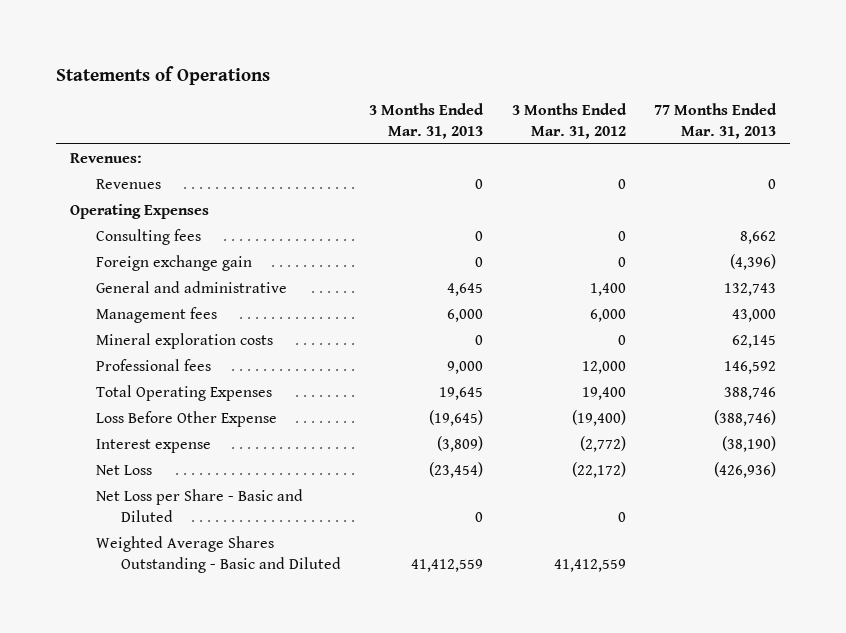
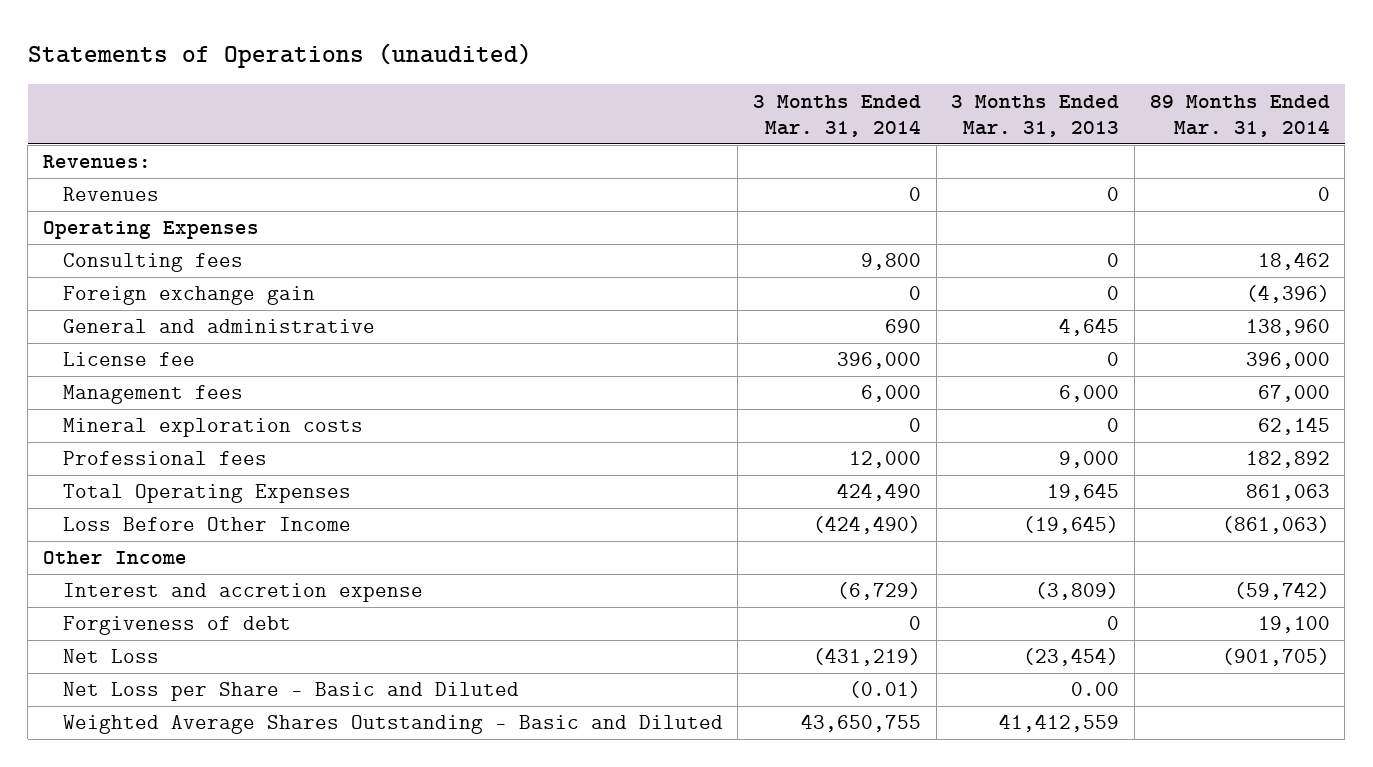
- Statements of Operations
+ Statements of Operations (unaudited)
- | 3 Months Ended Mar. 31, 2013 | 3 Months Ended Mar. 31, 2012 | 77 Months Ended Mar. 31, 2013
+ | 3 Months Ended Mar. 31, 2014 | 3 Months Ended Mar. 31, 2013 | 89 Months Ended Mar. 31, 2014
+ License fee | 396,000 | 0 | 396,000
- Loss Before Other Expense | (19,645) | (19,400) | (388,746)
- Interest expense | (3,809) | (2,772) | (38,190)
+ Loss Before Other Income | (424,490) | (19,645) | (861,063)
+ Other Income
+ Interest and accretion expense | (6,729) | (3,809) | (59,742)
+ Forgiveness of debt | 0 | 0 | 19,100
- Net Loss per Share - Basic and Diluted | 0 | 0 |
+ Net Loss per Share - Basic and Diluted | (0.01) | 0.00 |

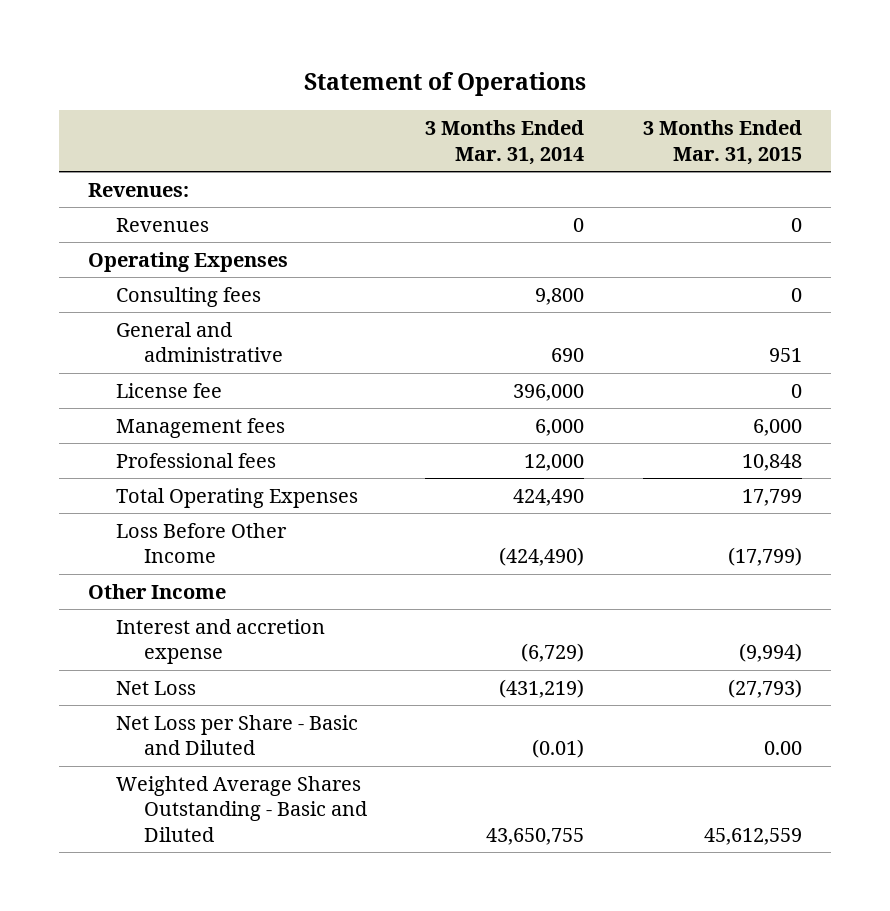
- Statements of Operations (unaudited)
+ Statement of Operations
- | 3 Months Ended Mar. 31, 2014 | 3 Months Ended Mar. 31, 2013 | 89 Months Ended Mar. 31, 2014
+ | 3 Months Ended Mar. 31, 2014 | 3 Months Ended Mar. 31, 2015
- Foreign exchange gain | 0 | 0 | (4,396)
- Mineral exploration costs | 0 | 0 | 62,145
- Forgiveness of debt | 0 | 0 | 19,100

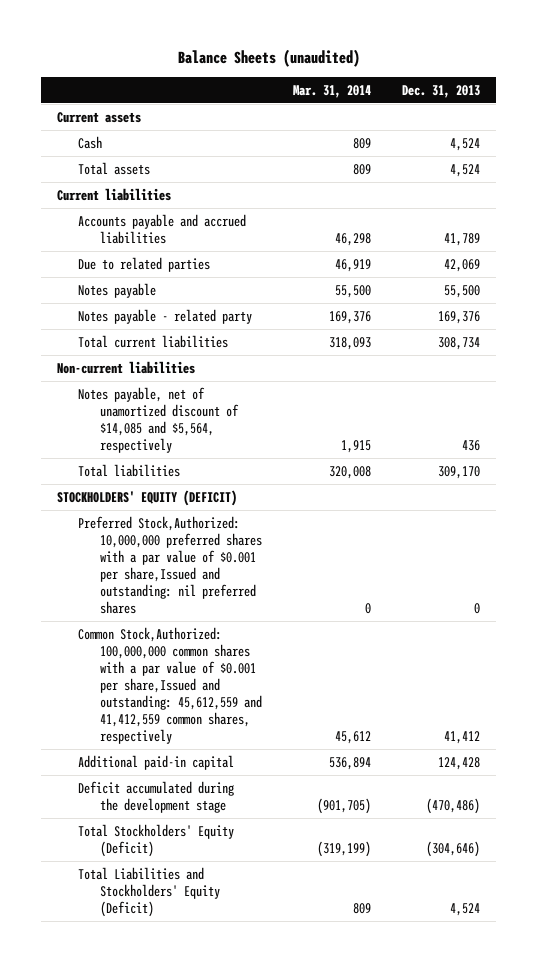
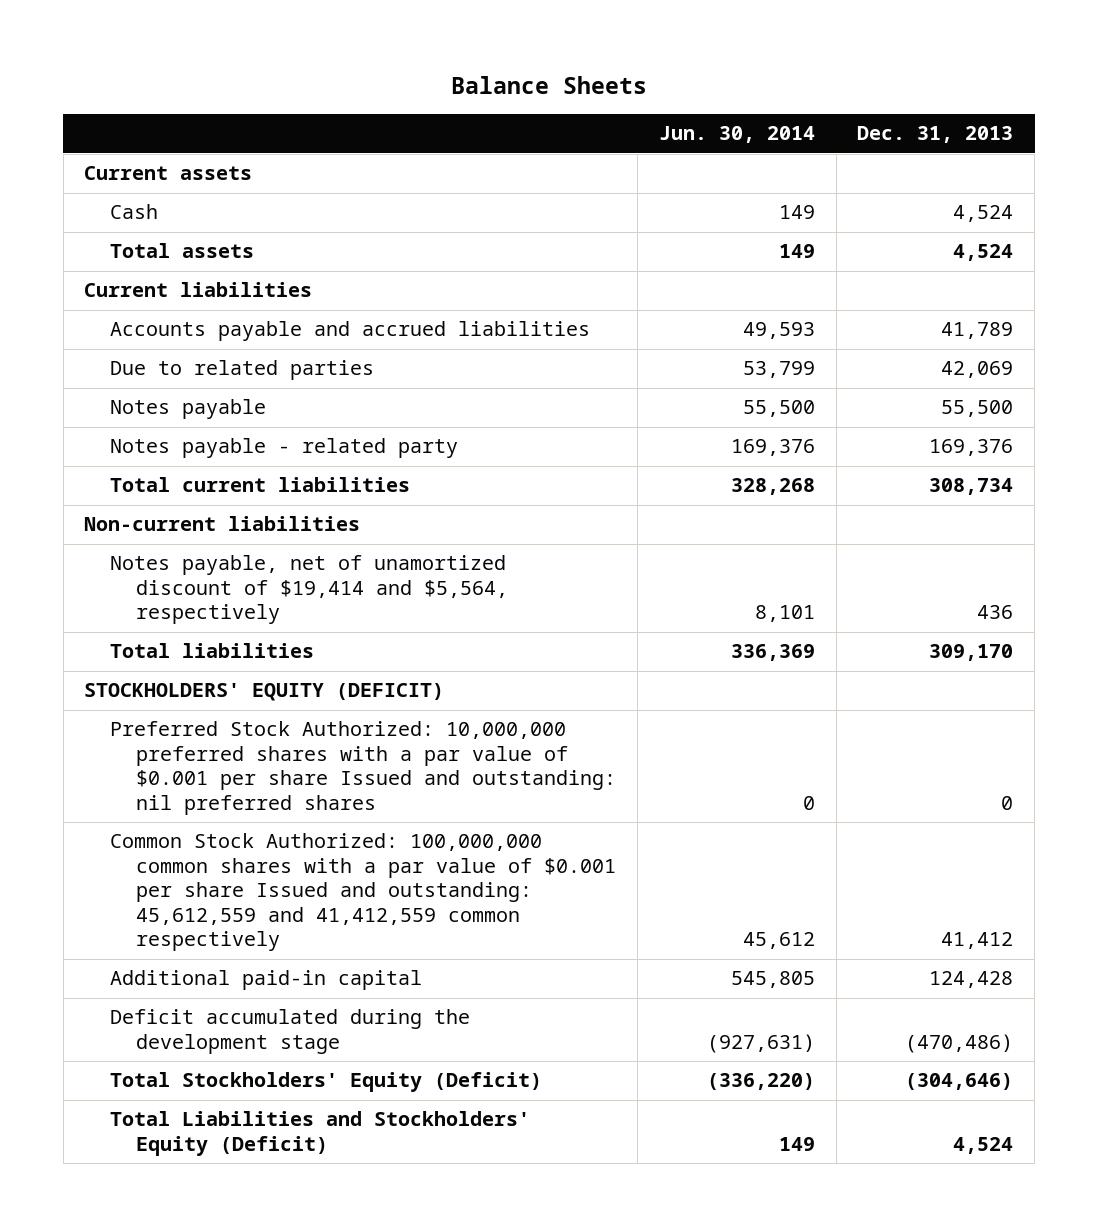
- Balance Sheets (unaudited)
+ Balance Sheets
- | Mar. 31, 2014 | Dec. 31, 2013
+ | Jun. 30, 2014 | Dec. 31, 2013
- Notes payable, net of unamortized discount of $14,085 and $5,564, respectively | 1,915 | 436
+ Notes payable, net of unamortized discount of $19,414 and $5,564, respectively | 8,101 | 436
- Preferred Stock,Authorized: 10,000,000 preferred shares with a par value of $0.001 per share,Issued and outstanding: nil preferred shares | 0 | 0
- Common Stock,Authorized: 100,000,000 common shares with a par value of $0.001 per share,Issued and outstanding: 45,612,559 and 41,412,559 common shares, respectively | 45,612 | 41,412
+ Preferred Stock Authorized: 10,000,000 preferred shares with a par value of $0.001 per share Issued and outstanding: nil preferred shares | 0 | 0
+ Common Stock Authorized: 100,000,000 common shares with a par value of $0.001 per share Issued and outstanding: 45,612,559 and 41,412,559 common respectively | 45,612 | 41,412

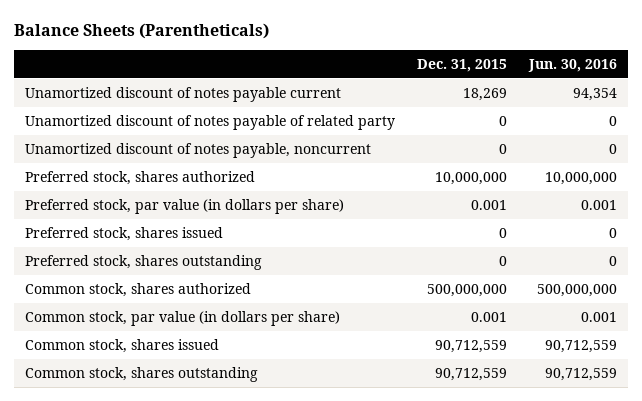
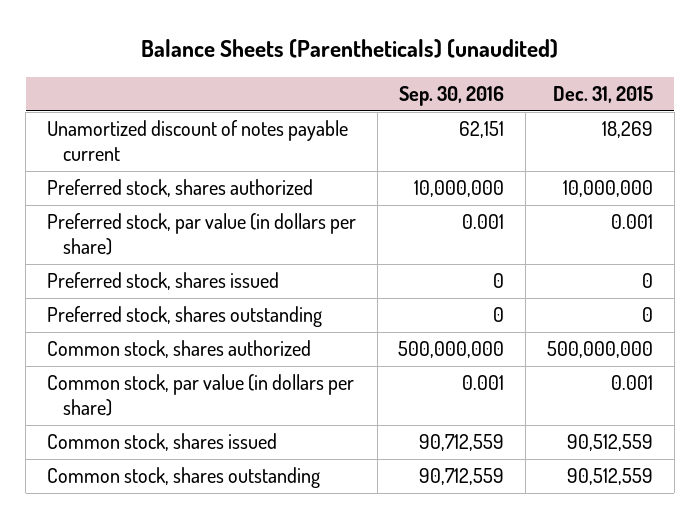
- Balance Sheets (Parentheticals)
+ Balance Sheets (Parentheticals) (unaudited)
- | Dec. 31, 2015 | Jun. 30, 2016
+ | Sep. 30, 2016 | Dec. 31, 2015
- Unamortized discount of notes payable of related party | 0 | 0
- Unamortized discount of notes payable, noncurrent | 0 | 0
- Common stock, shares issued | 90,712,559 | 90,712,559
- Common stock, shares outstanding | 90,712,559 | 90,712,559
+ Common stock, shares issued | 90,712,559 | 90,512,559
+ Common stock, shares outstanding | 90,712,559 | 90,512,559

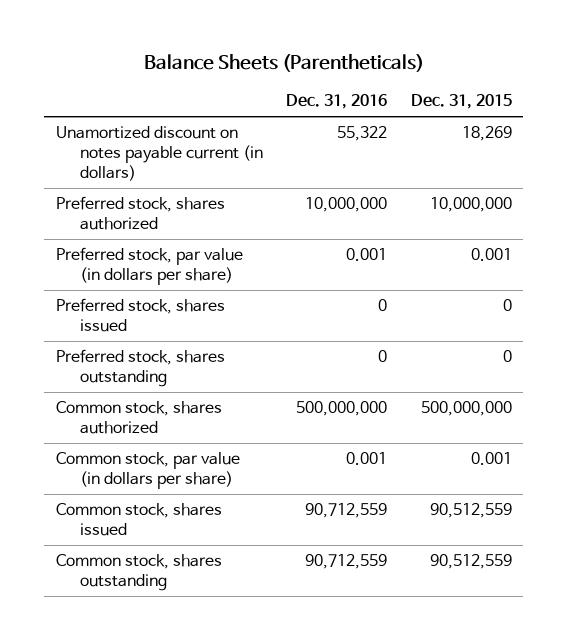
- Balance Sheets (Parentheticals) (unaudited)
+ Balance Sheets (Parentheticals)
- | Sep. 30, 2016 | Dec. 31, 2015
+ | Dec. 31, 2016 | Dec. 31, 2015
- Unamortized discount of notes payable current | 62,151 | 18,269
+ Unamortized discount on notes payable current (in dollars) | 55,322 | 18,269

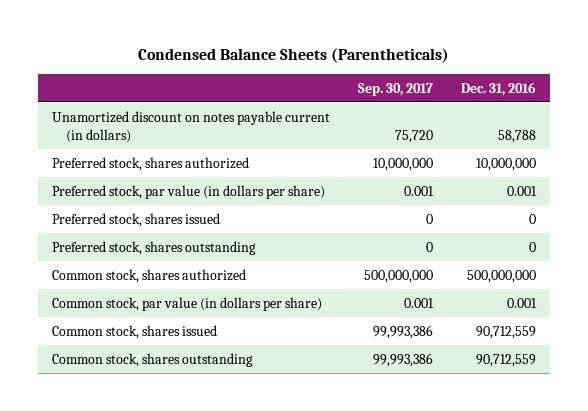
- Balance Sheets (Parentheticals)
+ Condensed Balance Sheets (Parentheticals)
- | Dec. 31, 2016 | Dec. 31, 2015
+ | Sep. 30, 2017 | Dec. 31, 2016
- Unamortized discount on notes payable current (in dollars) | 55,322 | 18,269
+ Unamortized discount on notes payable current (in dollars) | 75,720 | 58,788

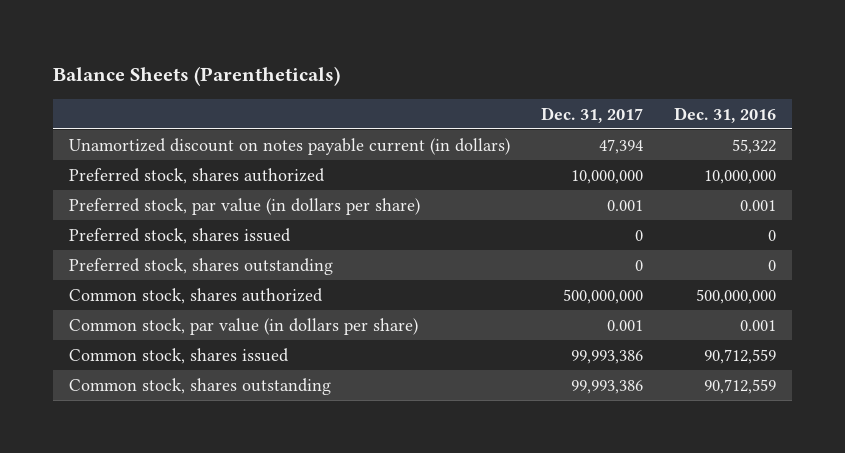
- Condensed Balance Sheets (Parentheticals)
+ Balance Sheets (Parentheticals)
- | Sep. 30, 2017 | Dec. 31, 2016
+ | Dec. 31, 2017 | Dec. 31, 2016
- Unamortized discount on notes payable current (in dollars) | 75,720 | 58,788
+ Unamortized discount on notes payable current (in dollars) | 47,394 | 55,322

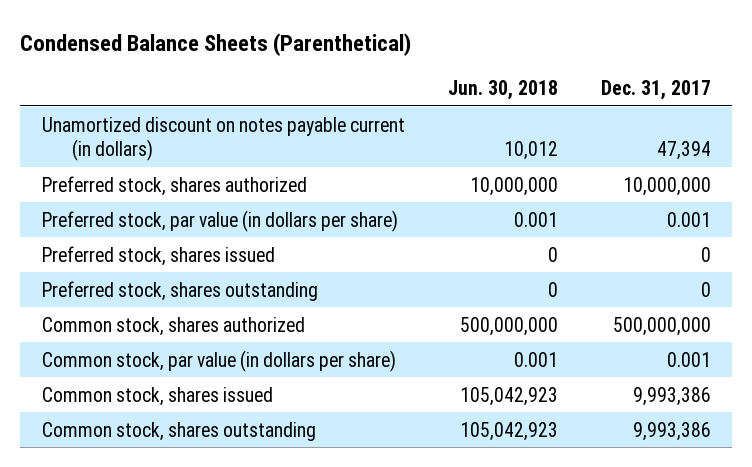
- Balance Sheets (Parentheticals)
+ Condensed Balance Sheets (Parenthetical)
- | Dec. 31, 2017 | Dec. 31, 2016
+ | Jun. 30, 2018 | Dec. 31, 2017
- Common stock, shares issued | 99,993,386 | 90,712,559
- Common stock, shares outstanding | 99,993,386 | 90,712,559
+ Common stock, shares issued | 105,042,923 | 9,993,386
+ Common stock, shares outstanding | 105,042,923 | 9,993,386

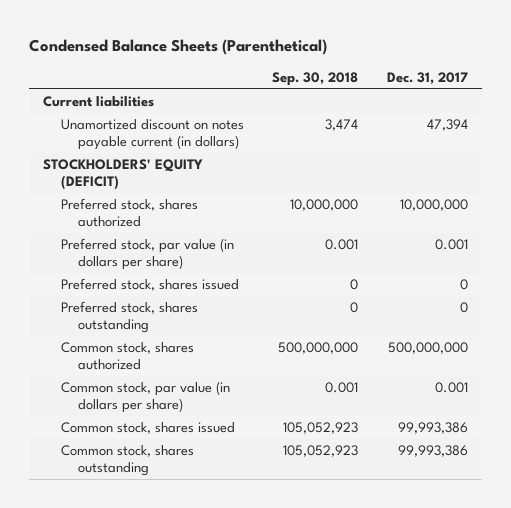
- | Jun. 30, 2018 | Dec. 31, 2017
+ | Sep. 30, 2018 | Dec. 31, 2017
+ Current liabilities
+ STOCKHOLDERS' EQUITY (DEFICIT)
- Common stock, shares issued | 105,042,923 | 9,993,386
- Common stock, shares outstanding | 105,042,923 | 9,993,386
+ Common stock, shares issued | 105,052,923 | 99,993,386
+ Common stock, shares outstanding | 105,052,923 | 99,993,386

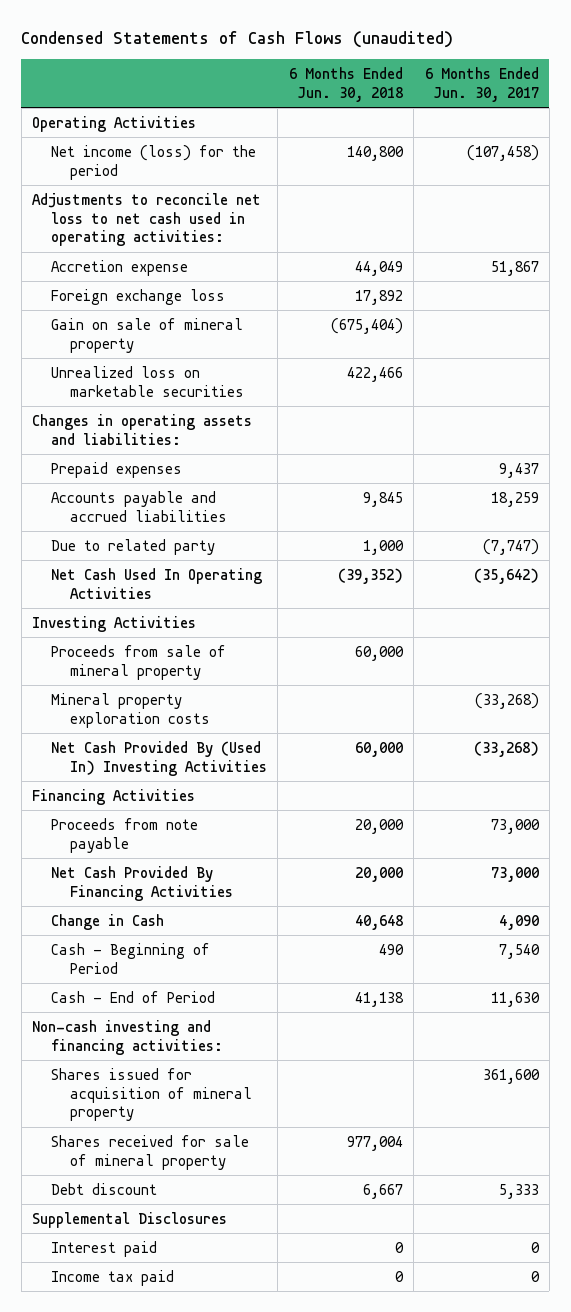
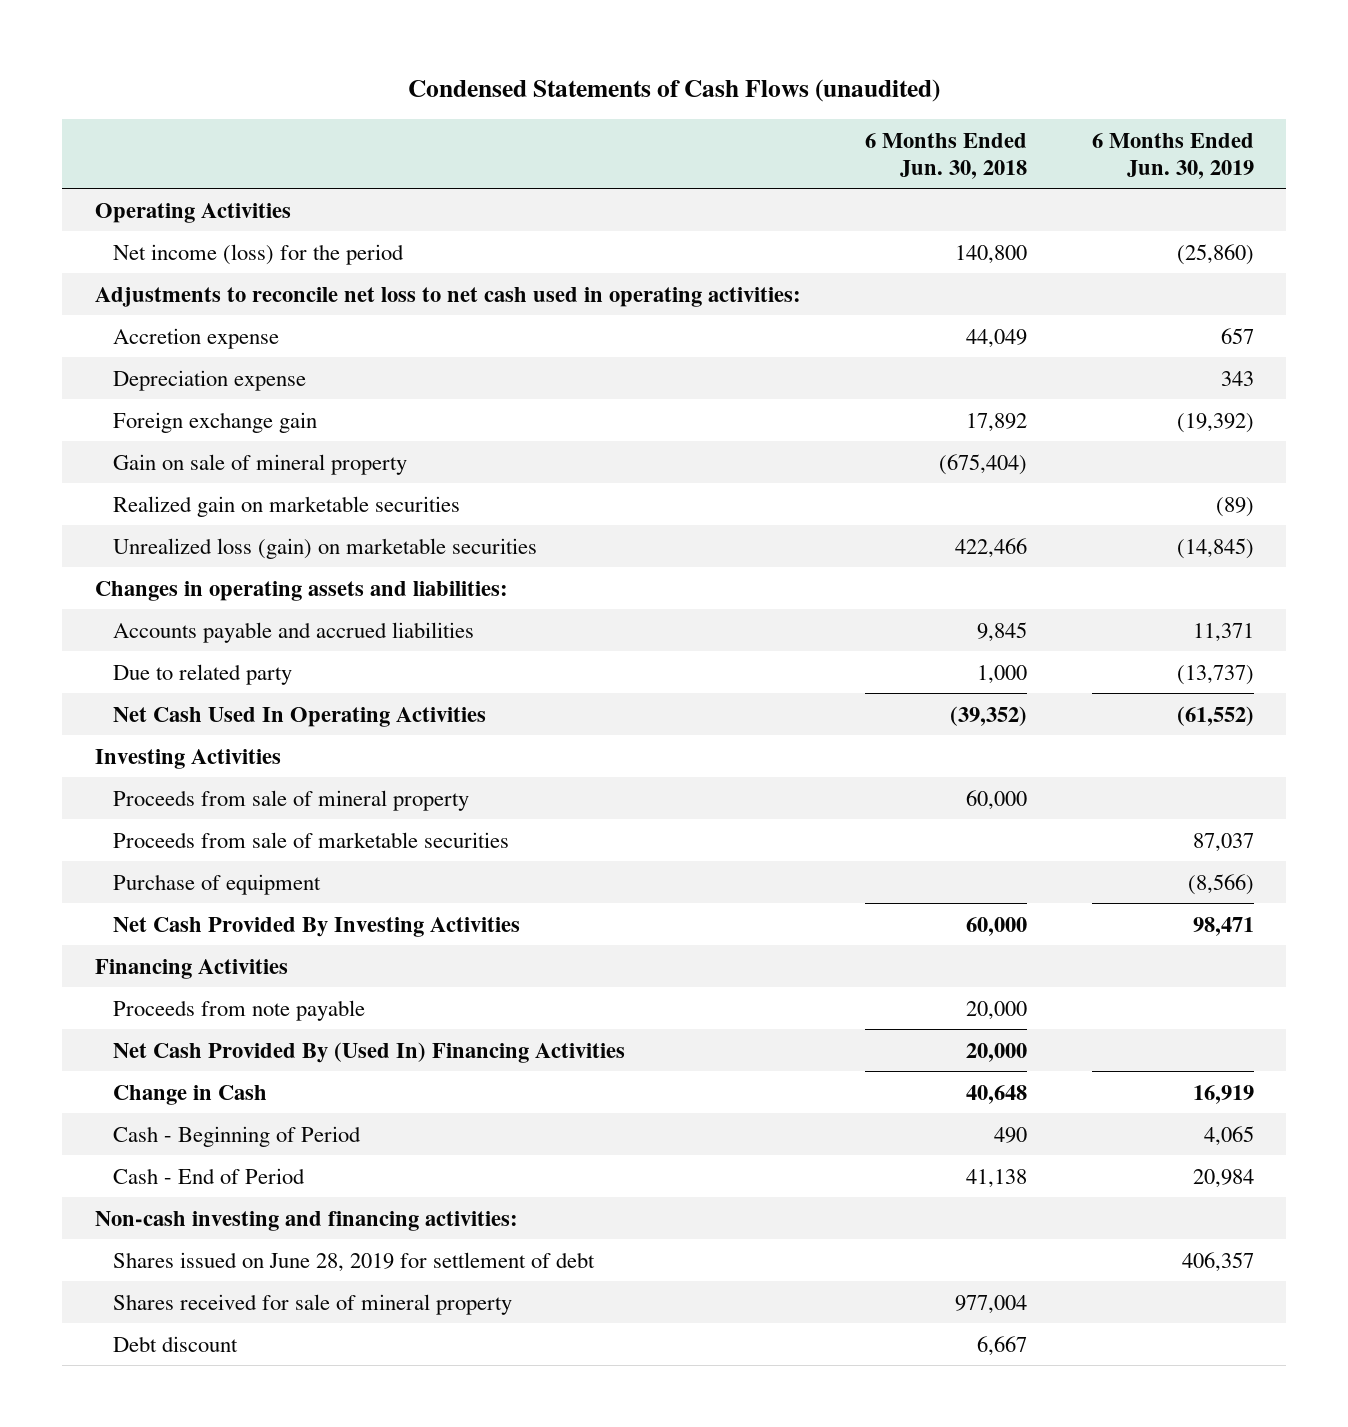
- | 6 Months Ended Jun. 30, 2018 | 6 Months Ended Jun. 30, 2017
+ | 6 Months Ended Jun. 30, 2018 | 6 Months Ended Jun. 30, 2019
- Foreign exchange loss | 17,892 |
+ Depreciation expense | | 343
+ Foreign exchange gain | 17,892 | (19,392)
- Unrealized loss on marketable securities | 422,466 |
+ Realized gain on marketable securities | | (89)
+ Unrealized loss (gain) on marketable securities | 422,466 | (14,845)
- Prepaid expenses | | 9,437
- Mineral property exploration costs | | (33,268)
- Net Cash Provided By (Used In) Investing Activities | 60,000 | (33,268)
+ Proceeds from sale of marketable securities | | 87,037
+ Purchase of equipment | | (8,566)
+ Net Cash Provided By Investing Activities | 60,000 | 98,471
- Net Cash Provided By Financing Activities | 20,000 | 73,000
+ Net Cash Provided By (Used In) Financing Activities | 20,000 |
- Shares issued for acquisition of mineral property | | 361,600
+ Shares issued on June 28, 2019 for settlement of debt | | 406,357
- Supplemental Disclosures
- Interest paid | 0 | 0
- Income tax paid | 0 | 0

